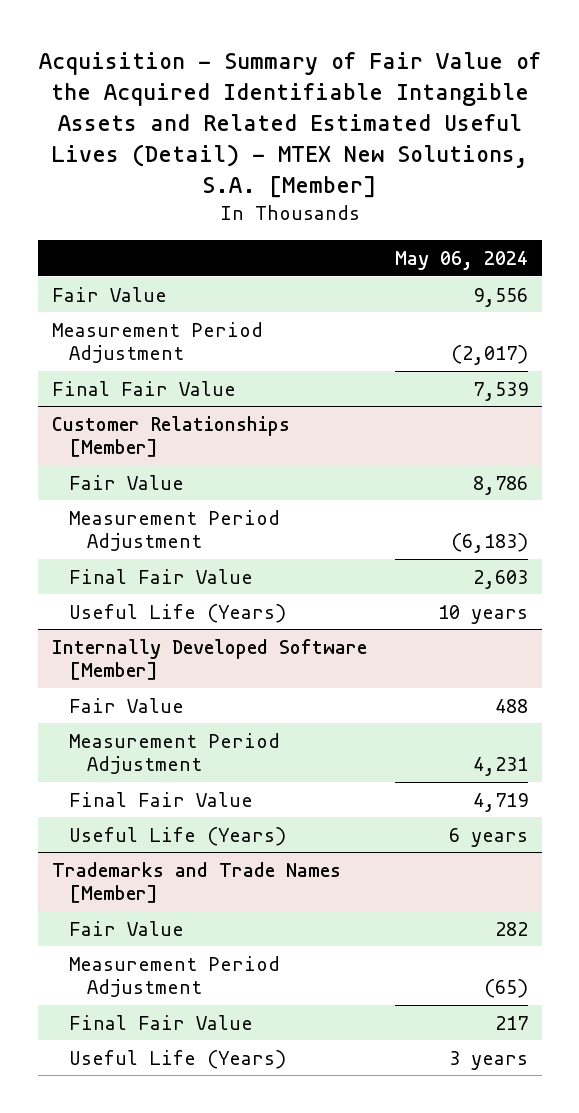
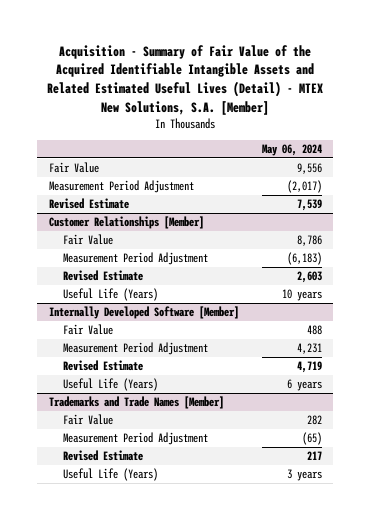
- Final Fair Value | 7,539
+ Revised Estimate | 7,539
@ Customer Relationships [Member]
- Final Fair Value | 2,603
+ Revised Estimate | 2,603
@ Internally Developed Software [Member]
- Final Fair Value | 4,719
+ Revised Estimate | 4,719
@ Trademarks and Trade Names [Member]
- Final Fair Value | 217
+ Revised Estimate | 217

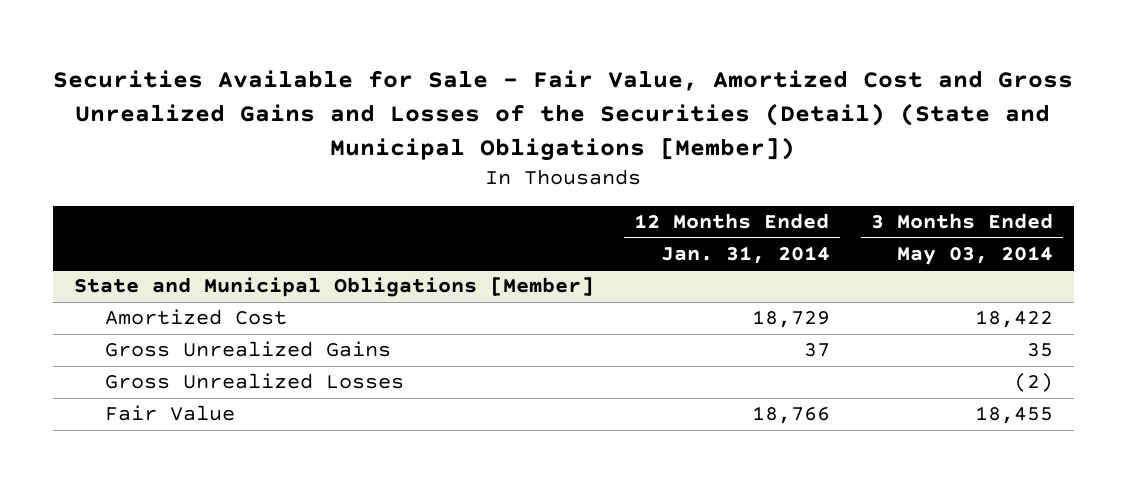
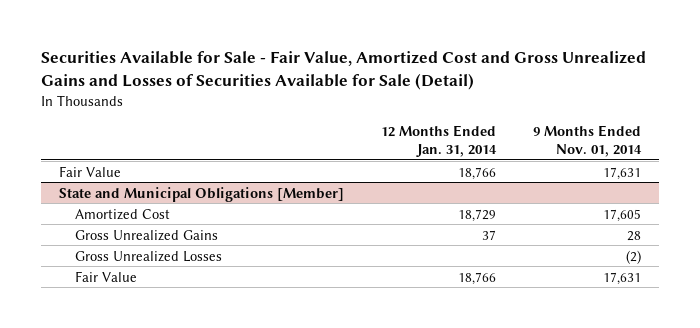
- Securities Available for Sale - Fair Value, Amortized Cost and Gross Unrealized Gains and Losses of the Securities (Detail) (State and Municipal Obligations [Member])
+ Securities Available for Sale - Fair Value, Amortized Cost and Gross Unrealized Gains and Losses of Securities Available for Sale (Detail)
- | 12 Months Ended Jan. 31, 2014 | 3 Months Ended May 03, 2014
+ | 12 Months Ended Jan. 31, 2014 | 9 Months Ended Nov. 01, 2014
+ Fair Value | 18,766 | 17,631

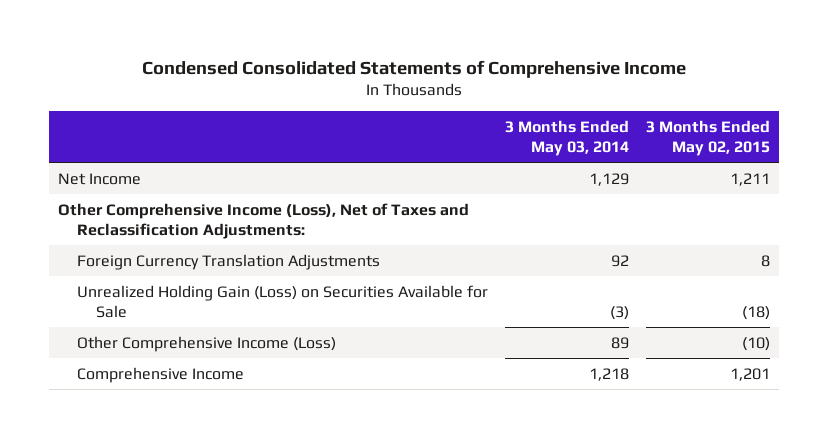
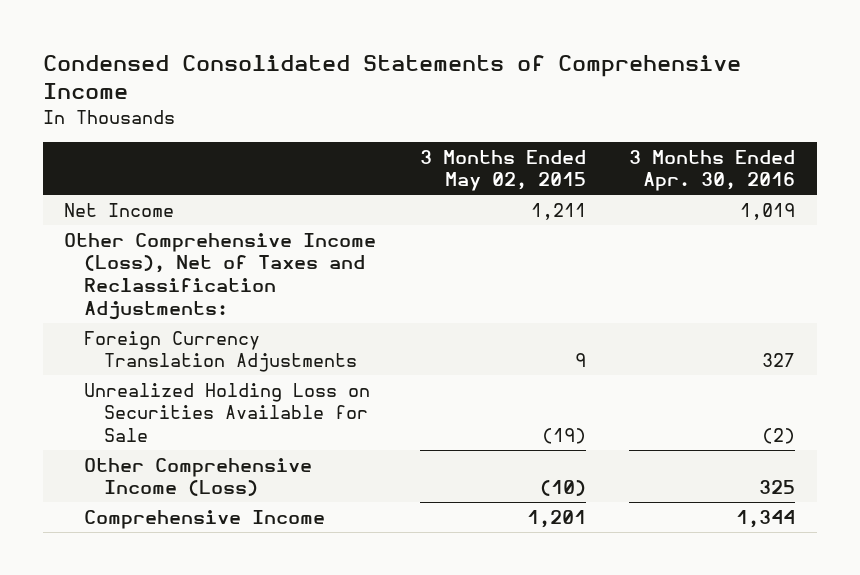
- | 3 Months Ended May 03, 2014 | 3 Months Ended May 02, 2015
+ | 3 Months Ended May 02, 2015 | 3 Months Ended Apr. 30, 2016
- Foreign Currency Translation Adjustments | 92 | 8
- Unrealized Holding Gain (Loss) on Securities Available for Sale | (3) | (18)
+ Foreign Currency Translation Adjustments | 9 | 327
+ Unrealized Holding Loss on Securities Available for Sale | (19) | (2)

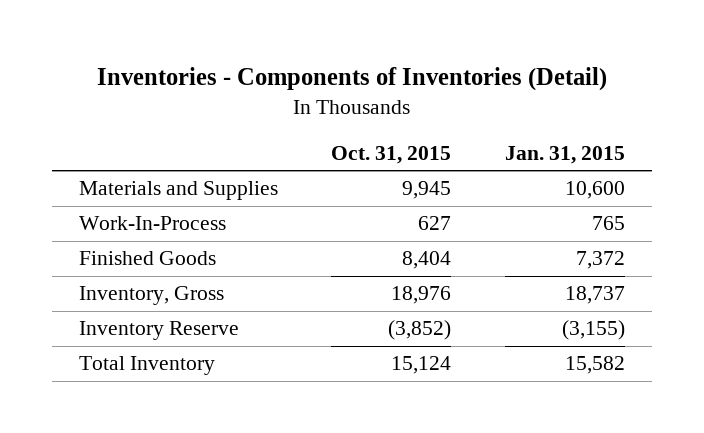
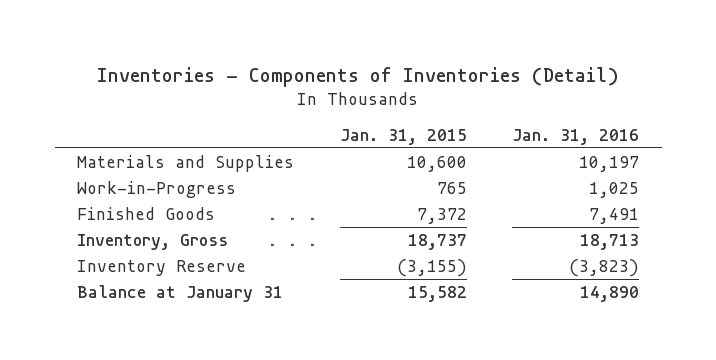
- | Oct. 31, 2015 | Jan. 31, 2015
+ | Jan. 31, 2015 | Jan. 31, 2016
- Work-In-Process | 627 | 765
+ Work-in-Progress | 765 | 1,025
- Total Inventory | 15,124 | 15,582
+ Balance at January 31 | 15,582 | 14,890

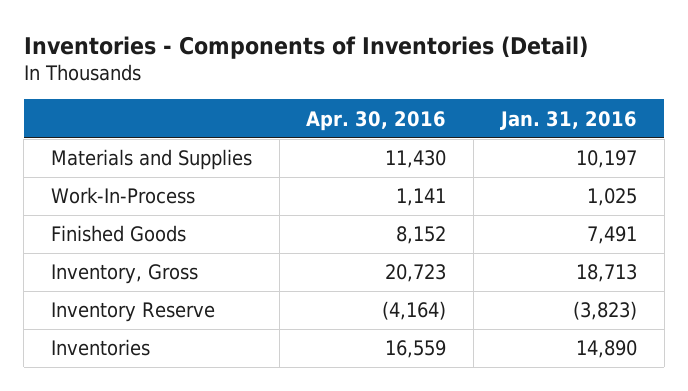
- | Jan. 31, 2015 | Jan. 31, 2016
+ | Apr. 30, 2016 | Jan. 31, 2016
- Work-in-Progress | 765 | 1,025
+ Work-In-Process | 1,141 | 1,025
- Balance at January 31 | 15,582 | 14,890
+ Inventories | 16,559 | 14,890

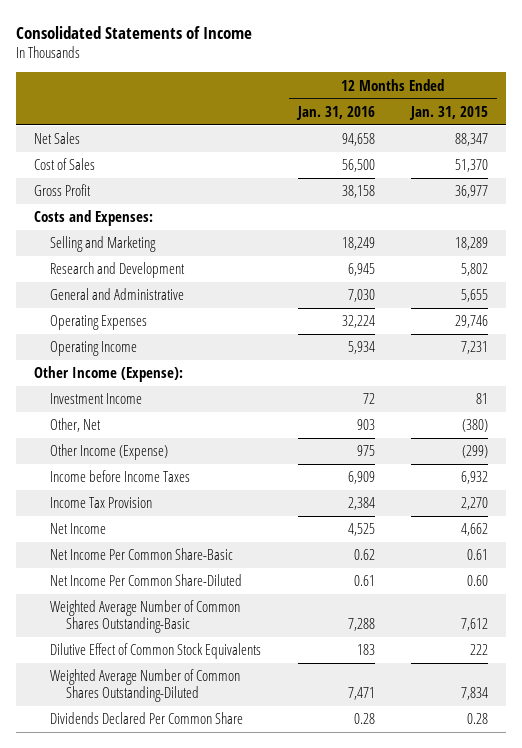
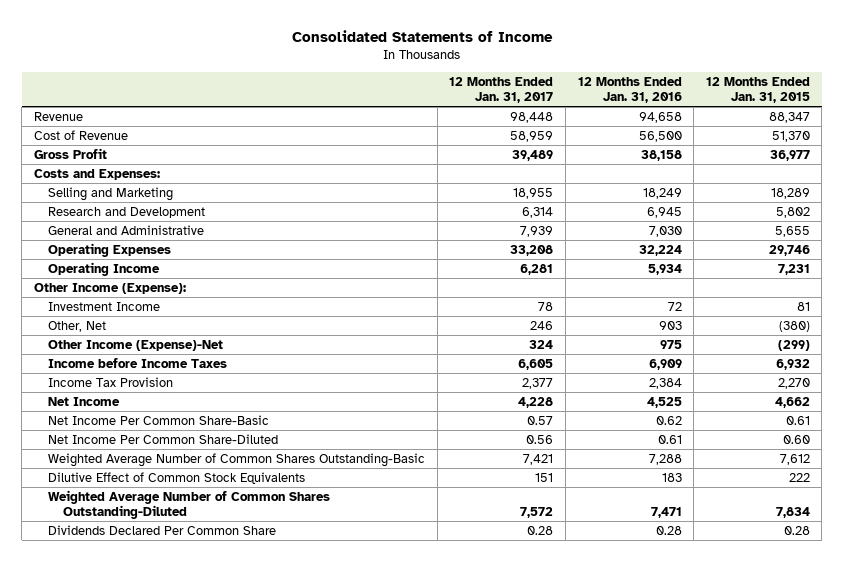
- | 12 Months Ended Jan. 31, 2016 | 12 Months Ended Jan. 31, 2015
+ | 12 Months Ended Jan. 31, 2017 | 12 Months Ended Jan. 31, 2016 | 12 Months Ended Jan. 31, 2015
- Net Sales | 94,658 | 88,347
- Cost of Sales | 56,500 | 51,370
+ Revenue | 98,448 | 94,658 | 88,347
+ Cost of Revenue | 58,959 | 56,500 | 51,370
- Other Income (Expense) | 975 | (299)
+ Other Income (Expense)-Net | 324 | 975 | (299)

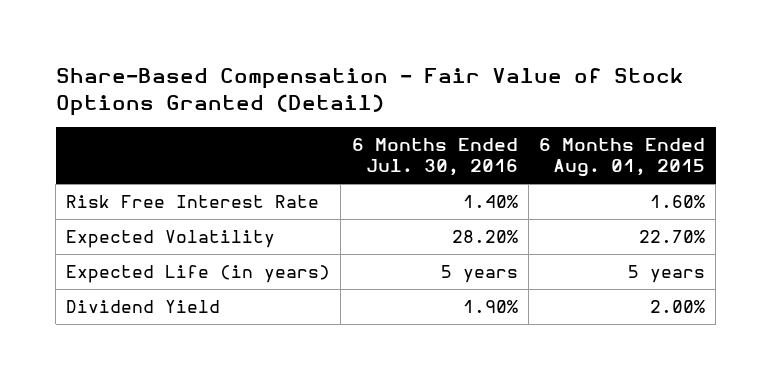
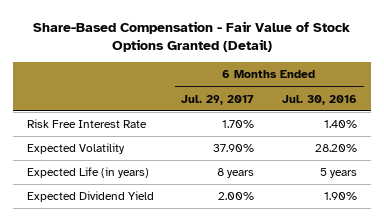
- | 6 Months Ended Jul. 30, 2016 | 6 Months Ended Aug. 01, 2015
+ | 6 Months Ended Jul. 29, 2017 | 6 Months Ended Jul. 30, 2016
- Dividend Yield | 1.90% | 2.00%
+ Expected Dividend Yield | 2.00% | 1.90%

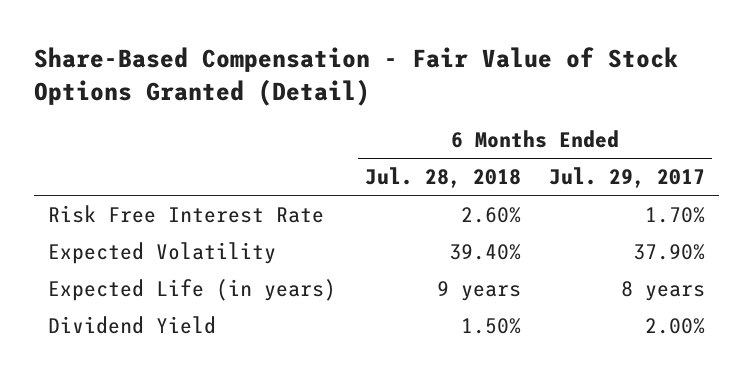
- | 6 Months Ended Jul. 29, 2017 | 6 Months Ended Jul. 30, 2016
+ | 6 Months Ended Jul. 28, 2018 | 6 Months Ended Jul. 29, 2017
- Expected Dividend Yield | 2.00% | 1.90%
+ Dividend Yield | 1.50% | 2.00%

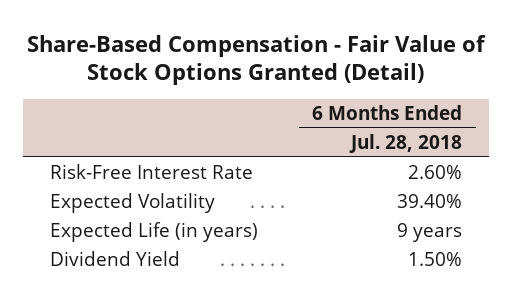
- | 6 Months Ended Jul. 28, 2018 | 6 Months Ended Jul. 29, 2017
+ | 6 Months Ended Jul. 28, 2018
- Risk Free Interest Rate | 2.60% | 1.70%
+ Risk-Free Interest Rate | 2.60%

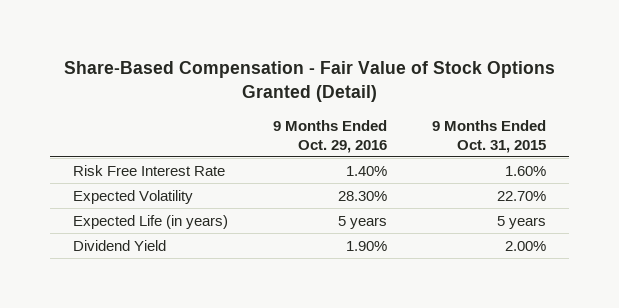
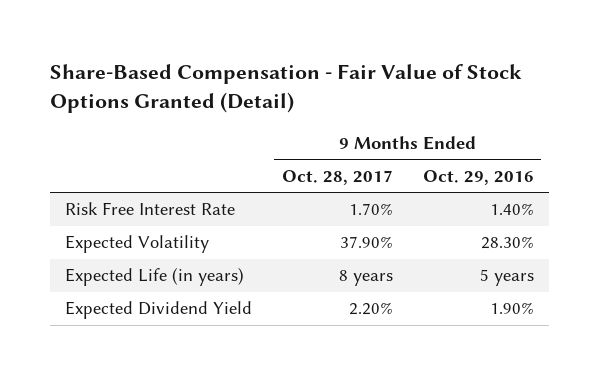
- | 9 Months Ended Oct. 29, 2016 | 9 Months Ended Oct. 31, 2015
+ | 9 Months Ended Oct. 28, 2017 | 9 Months Ended Oct. 29, 2016
- Dividend Yield | 1.90% | 2.00%
+ Expected Dividend Yield | 2.20% | 1.90%

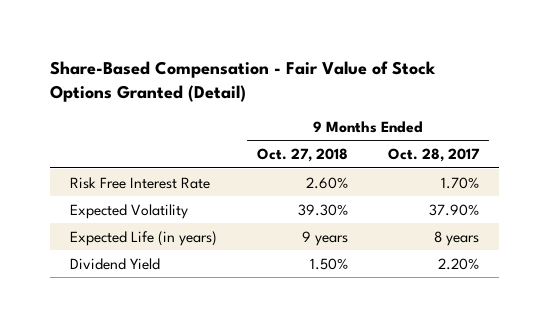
- | 9 Months Ended Oct. 28, 2017 | 9 Months Ended Oct. 29, 2016
+ | 9 Months Ended Oct. 27, 2018 | 9 Months Ended Oct. 28, 2017
- Expected Dividend Yield | 2.20% | 1.90%
+ Dividend Yield | 1.50% | 2.20%

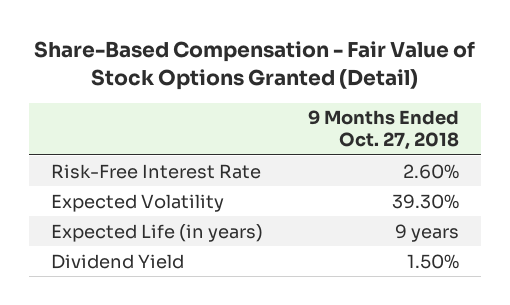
- | 9 Months Ended Oct. 27, 2018 | 9 Months Ended Oct. 28, 2017
+ | 9 Months Ended Oct. 27, 2018
- Risk Free Interest Rate | 2.60% | 1.70%
+ Risk-Free Interest Rate | 2.60%

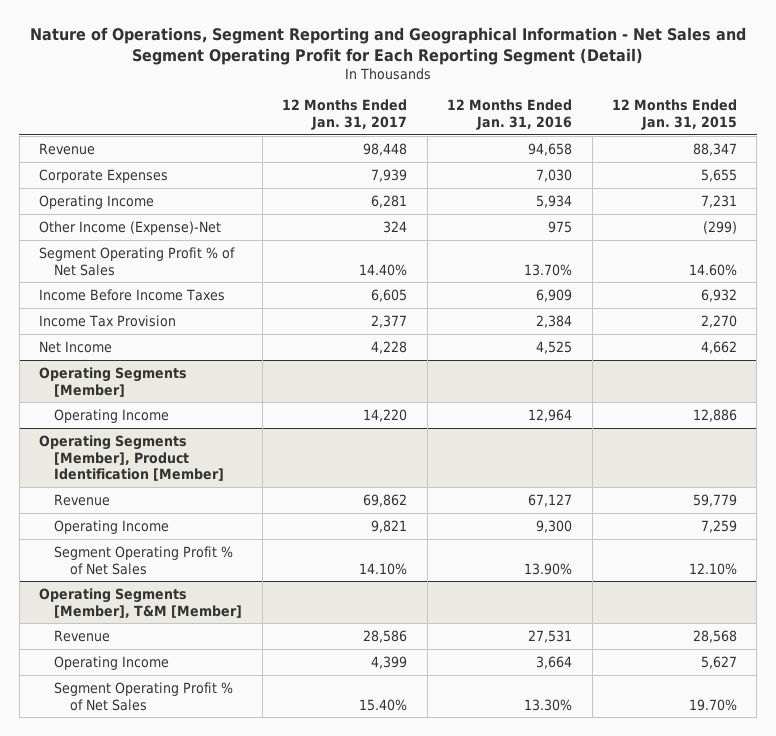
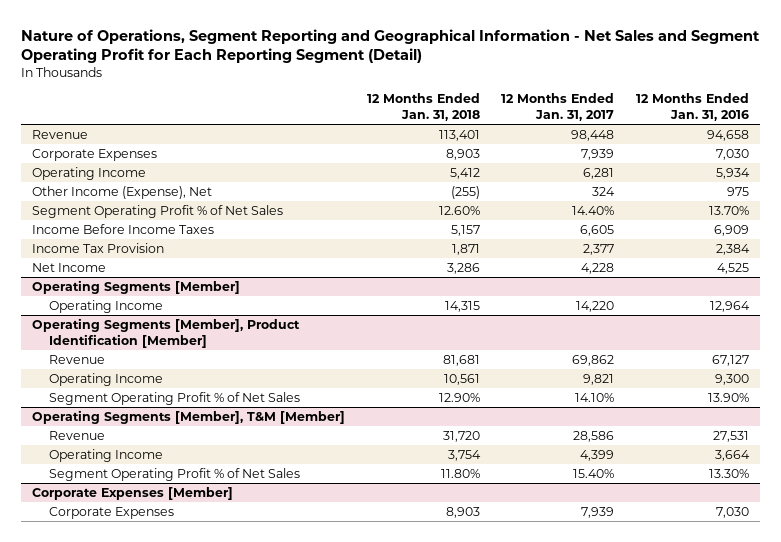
- | 12 Months Ended Jan. 31, 2017 | 12 Months Ended Jan. 31, 2016 | 12 Months Ended Jan. 31, 2015
+ | 12 Months Ended Jan. 31, 2018 | 12 Months Ended Jan. 31, 2017 | 12 Months Ended Jan. 31, 2016
- Other Income (Expense)-Net | 324 | 975 | (299)
+ Other Income (Expense), Net | (255) | 324 | 975
+ Corporate Expenses [Member]
+ Corporate Expenses | 8,903 | 7,939 | 7,030

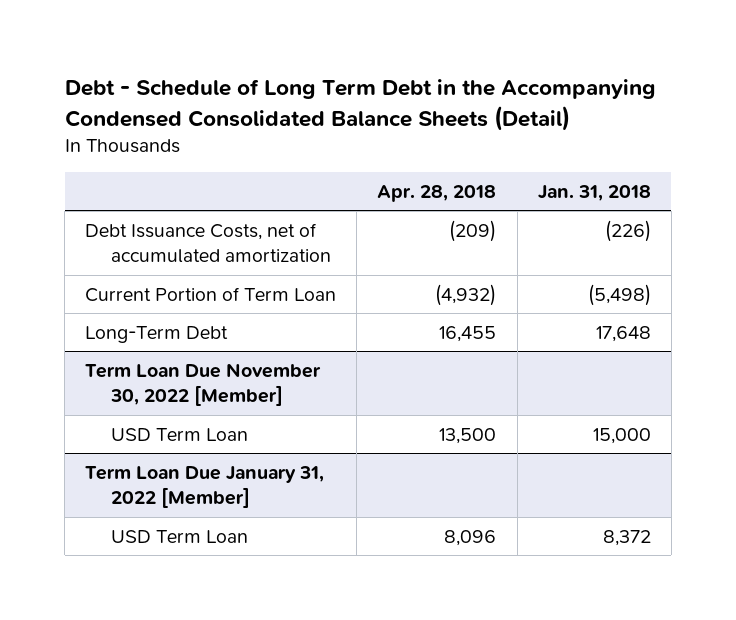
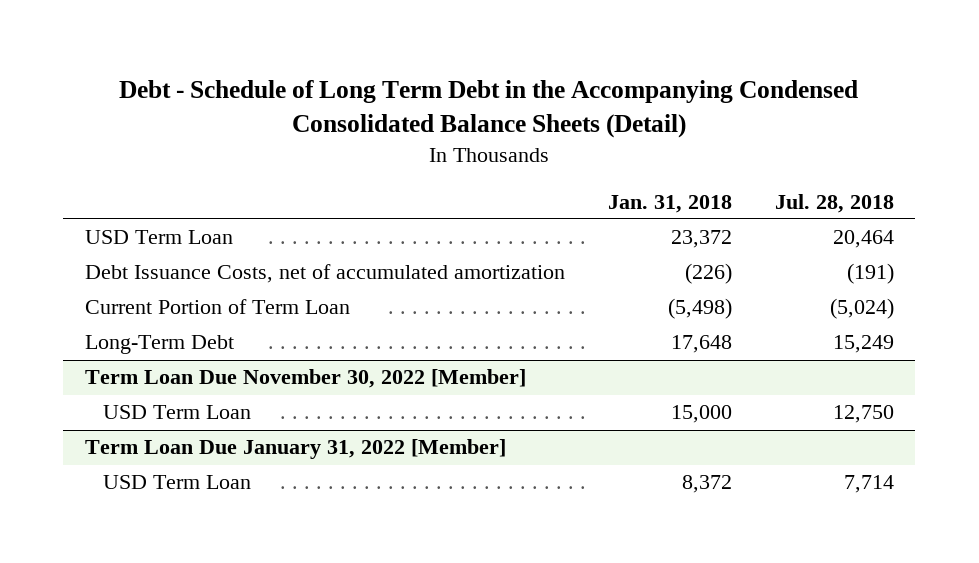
- | Apr. 28, 2018 | Jan. 31, 2018
+ | Jan. 31, 2018 | Jul. 28, 2018
+ USD Term Loan | 23,372 | 20,464

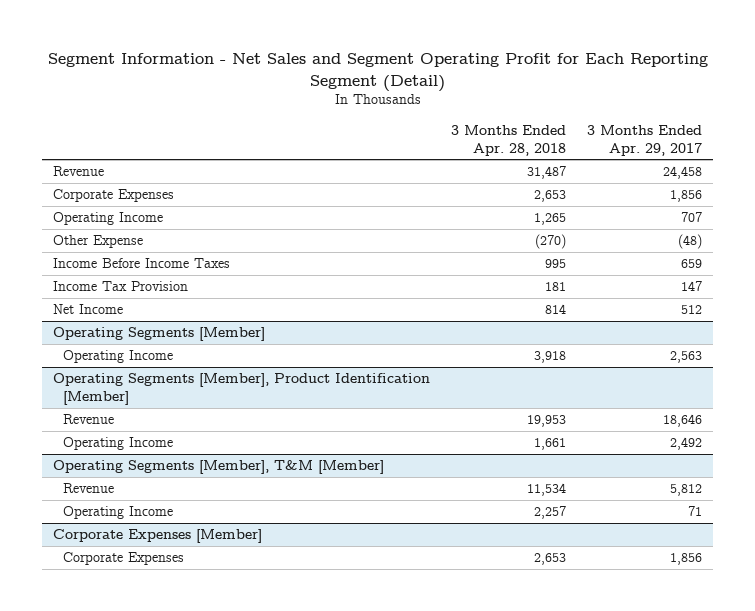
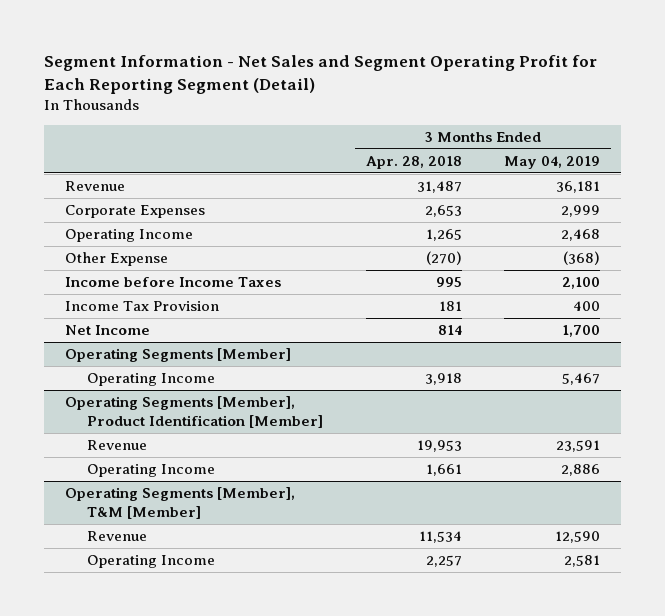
- | 3 Months Ended Apr. 28, 2018 | 3 Months Ended Apr. 29, 2017
+ | 3 Months Ended Apr. 28, 2018 | 3 Months Ended May 04, 2019
- Income Before Income Taxes | 995 | 659
+ Income before Income Taxes | 995 | 2,100
- Corporate Expenses [Member]
- Corporate Expenses | 2,653 | 1,856

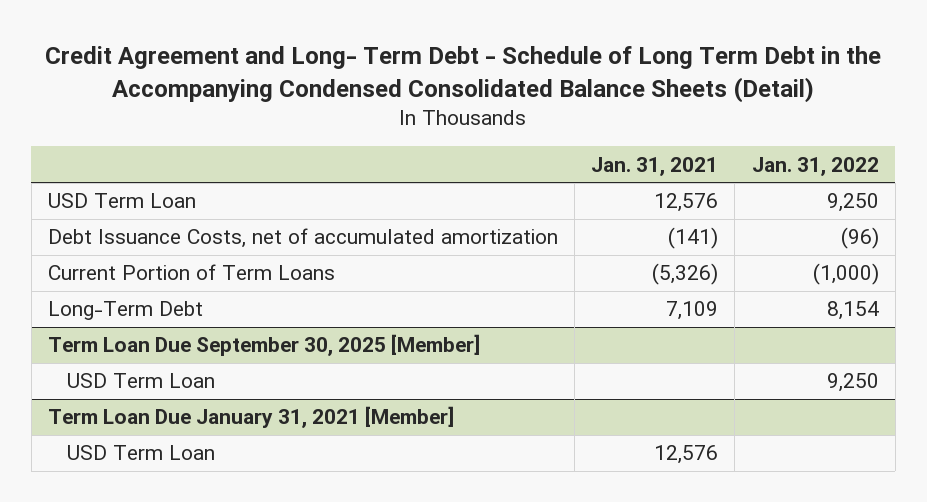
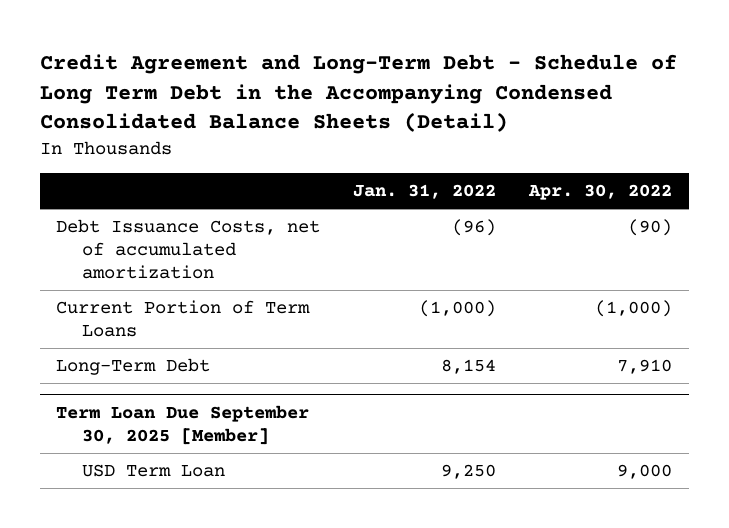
- Credit Agreement and Long- Term Debt - Schedule of Long Term Debt in the Accompanying Condensed Consolidated Balance Sheets (Detail)
+ Credit Agreement and Long-Term Debt - Schedule of Long Term Debt in the Accompanying Condensed Consolidated Balance Sheets (Detail)
- | Jan. 31, 2021 | Jan. 31, 2022
+ | Jan. 31, 2022 | Apr. 30, 2022
- USD Term Loan | 12,576 | 9,250
- Term Loan Due January 31, 2021 [Member]
- USD Term Loan | 12,576 |

